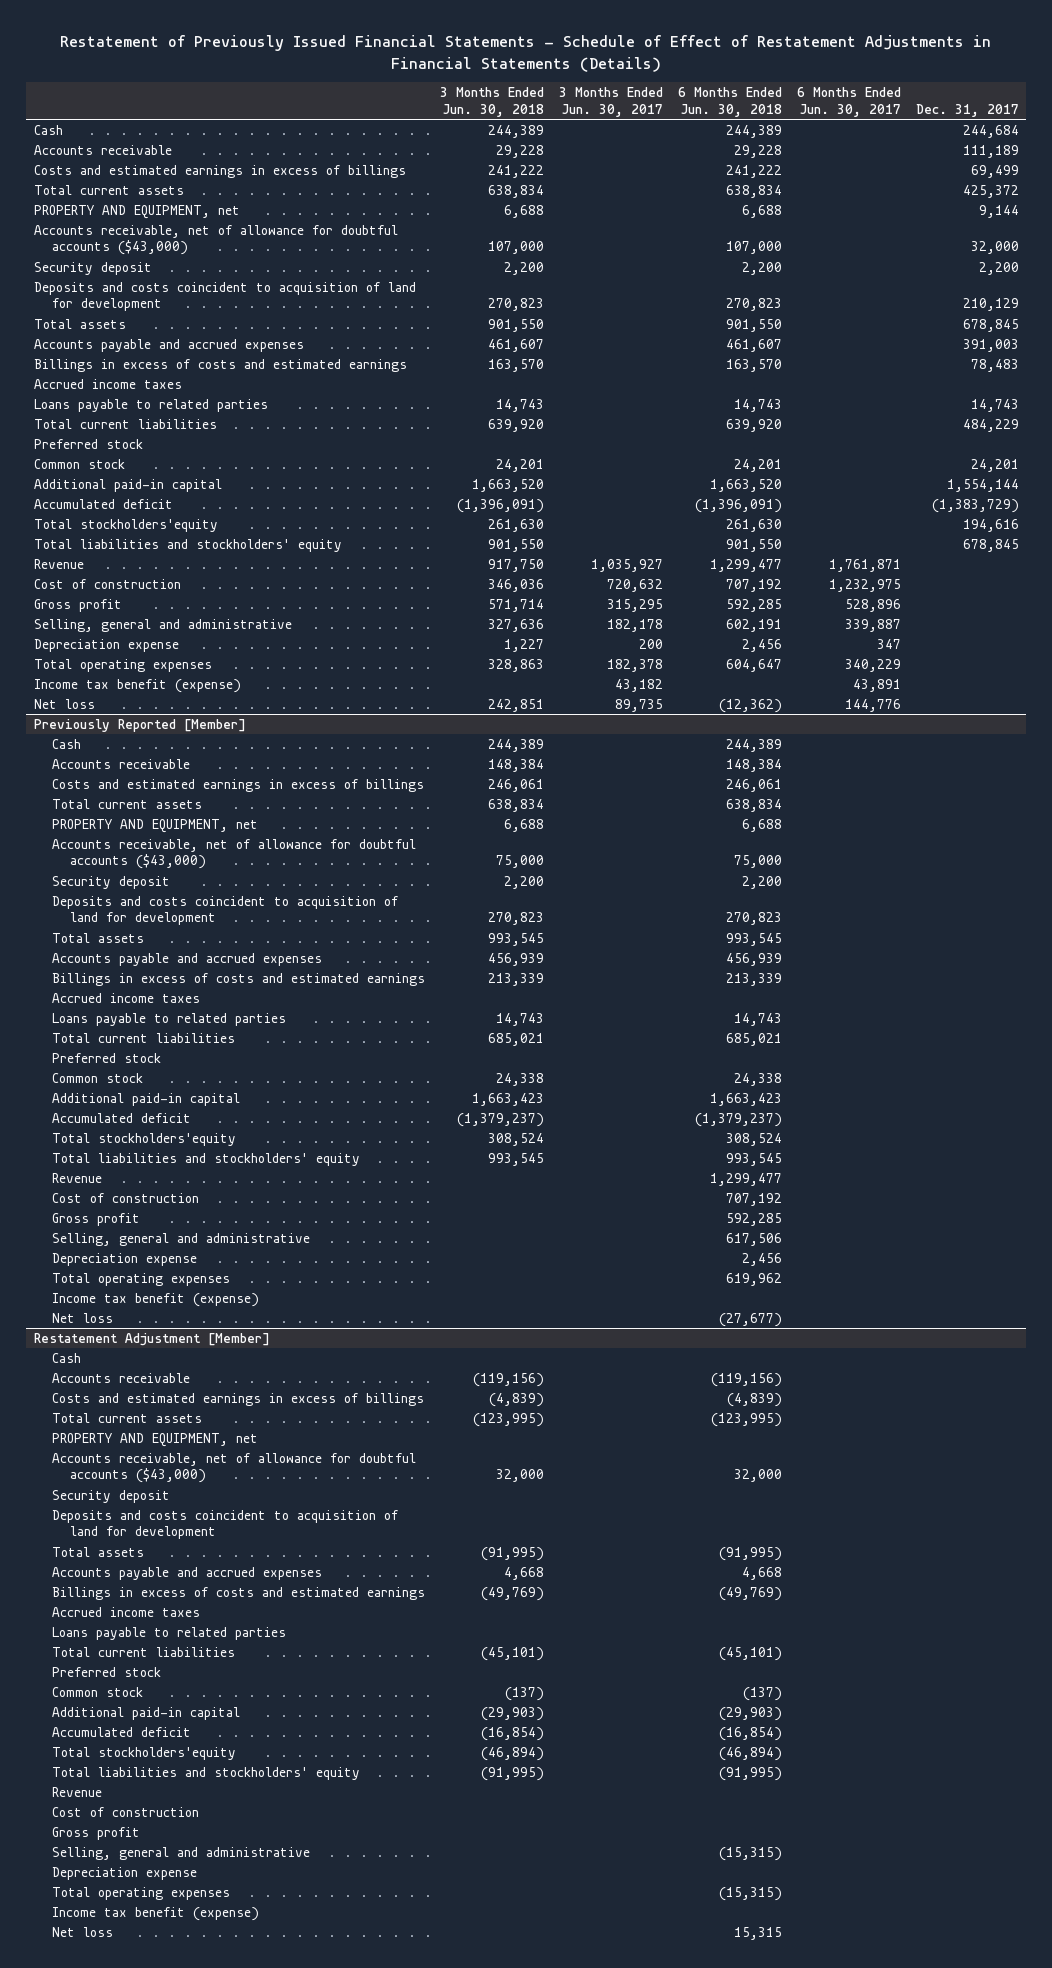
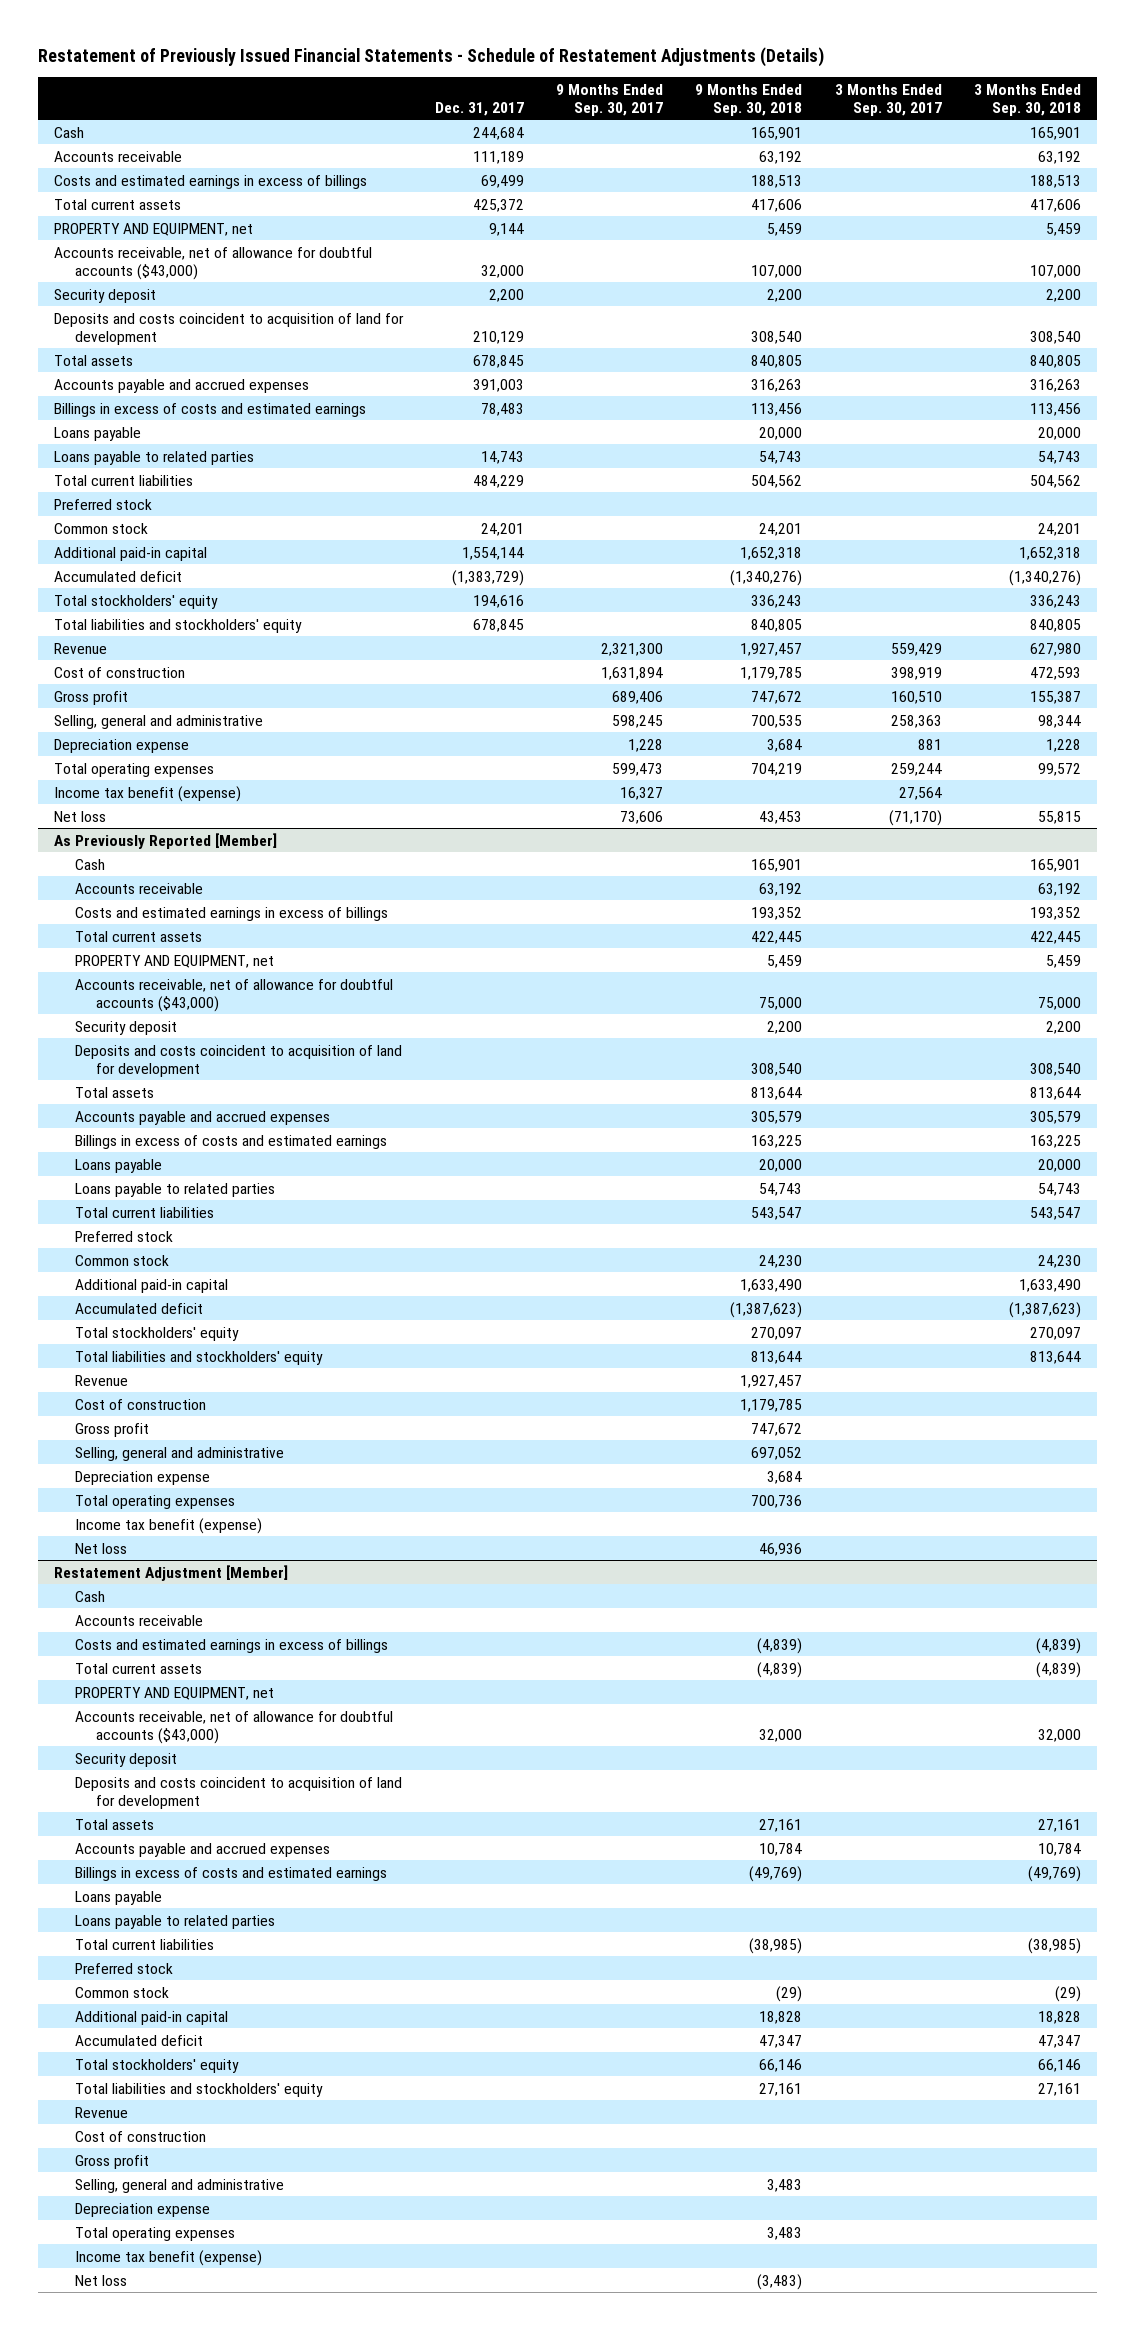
- Restatement of Previously Issued Financial Statements - Schedule of Effect of Restatement Adjustments in Financial Statements (Details)
+ Restatement of Previously Issued Financial Statements - Schedule of Restatement Adjustments (Details)
- | 3 Months Ended Jun. 30, 2018 | 3 Months Ended Jun. 30, 2017 | 6 Months Ended Jun. 30, 2018 | 6 Months Ended Jun. 30, 2017 | Dec. 31, 2017
+ | Dec. 31, 2017 | 9 Months Ended Sep. 30, 2017 | 9 Months Ended Sep. 30, 2018 | 3 Months Ended Sep. 30, 2017 | 3 Months Ended Sep. 30, 2018
- Accrued income taxes
+ Loans payable | | | 20,000 | | 20,000
- Total stockholders'equity | 261,630 | | 261,630 | | 194,616
+ Total stockholders' equity | 194,616 | | 336,243 | | 336,243
- Previously Reported [Member]
+ As Previously Reported [Member]
- Accrued income taxes
+ Loans payable | | | 20,000 | | 20,000
- Total stockholders'equity | 308,524 | | 308,524 | |
+ Total stockholders' equity | | | 270,097 | | 270,097
@ Restatement Adjustment [Member]
- Accrued income taxes
+ Loans payable
- Total stockholders'equity | (46,894) | | (46,894) | |
+ Total stockholders' equity | | | 66,146 | | 66,146

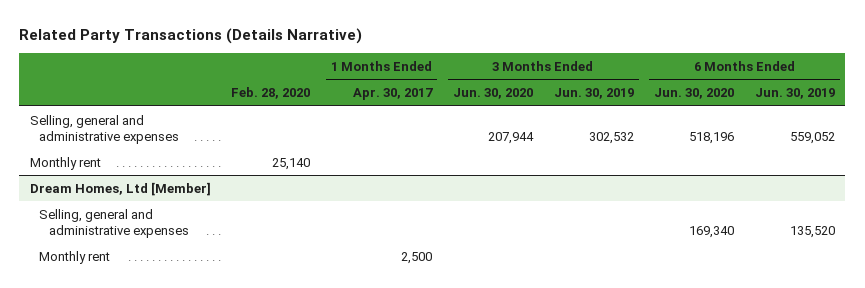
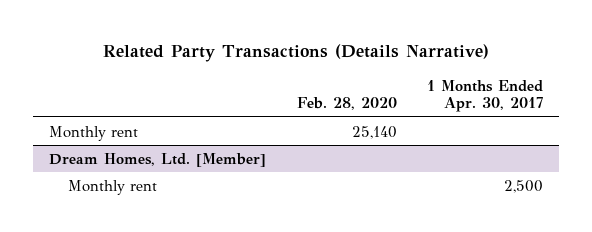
- | Feb. 28, 2020 | 1 Months Ended Apr. 30, 2017 | 3 Months Ended Jun. 30, 2020 | 3 Months Ended Jun. 30, 2019 | 6 Months Ended Jun. 30, 2020 | 6 Months Ended Jun. 30, 2019
+ | Feb. 28, 2020 | 1 Months Ended Apr. 30, 2017
- Selling, general and administrative expenses | | | 207,944 | 302,532 | 518,196 | 559,052
- Dream Homes, Ltd [Member]
- Selling, general and administrative expenses | | | | | 169,340 | 135,520
+ Dream Homes, Ltd. [Member]

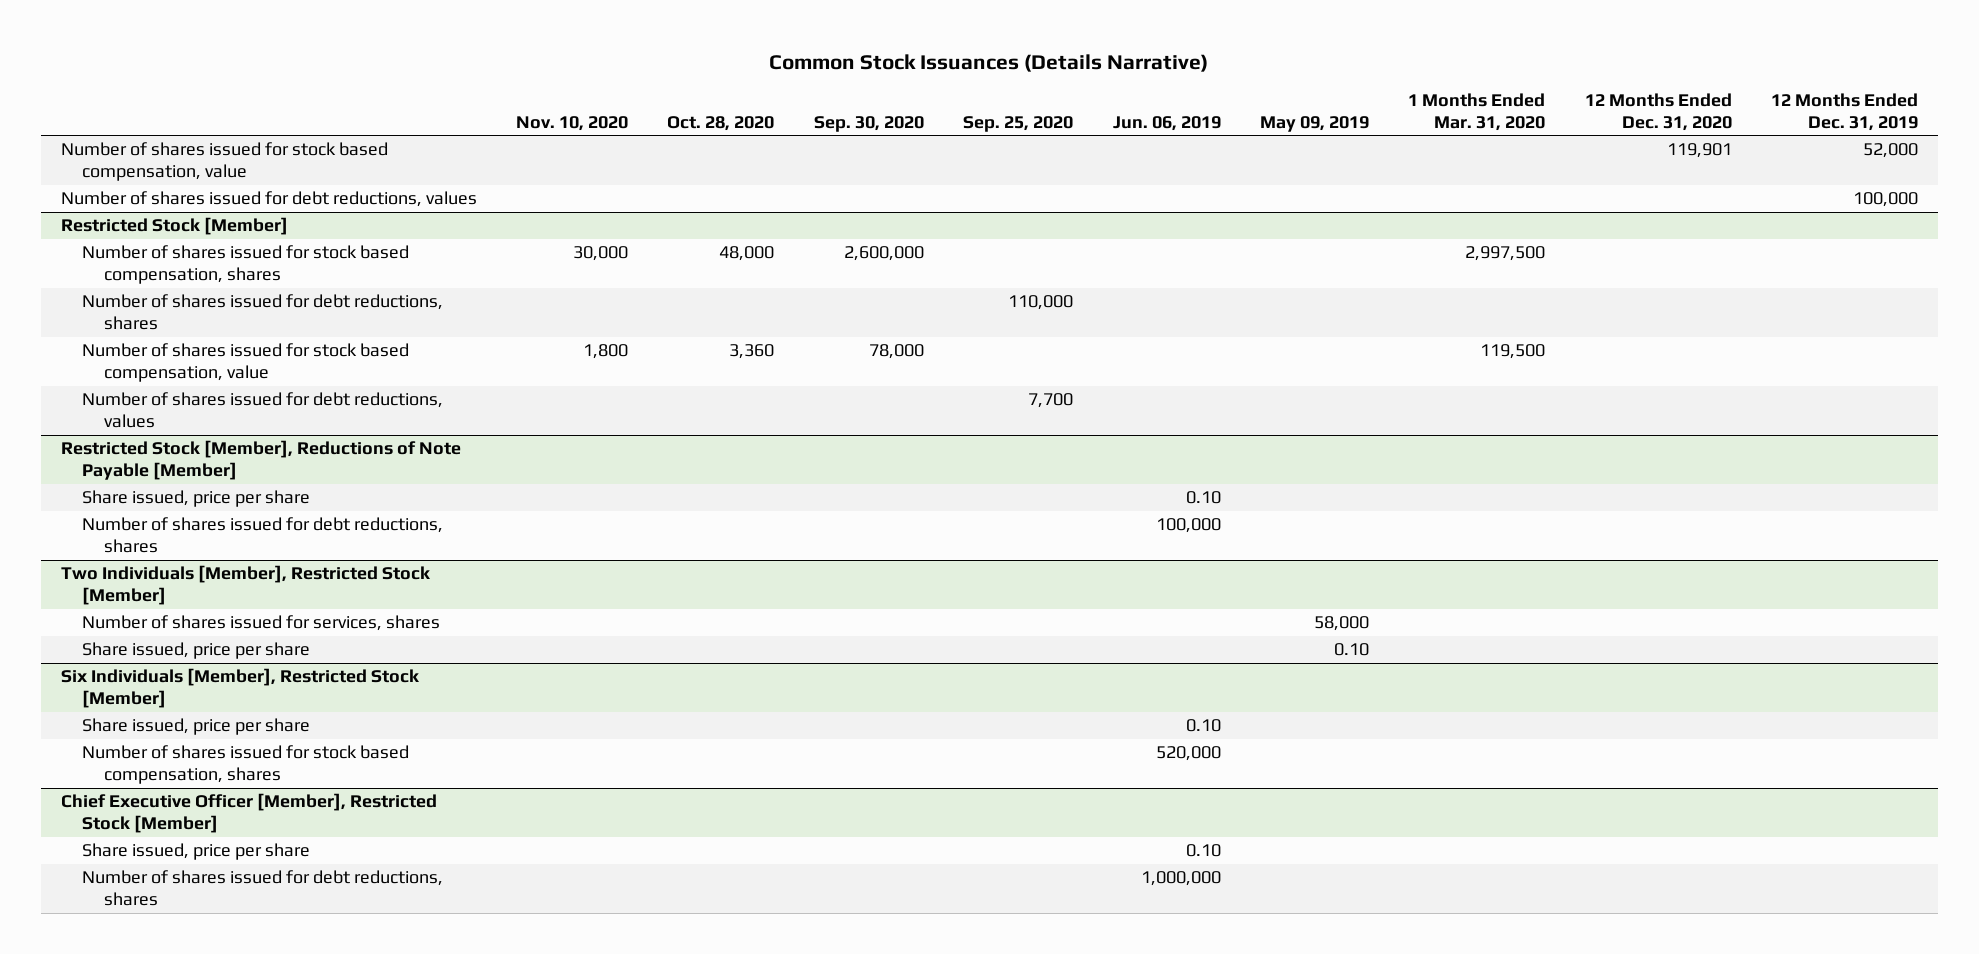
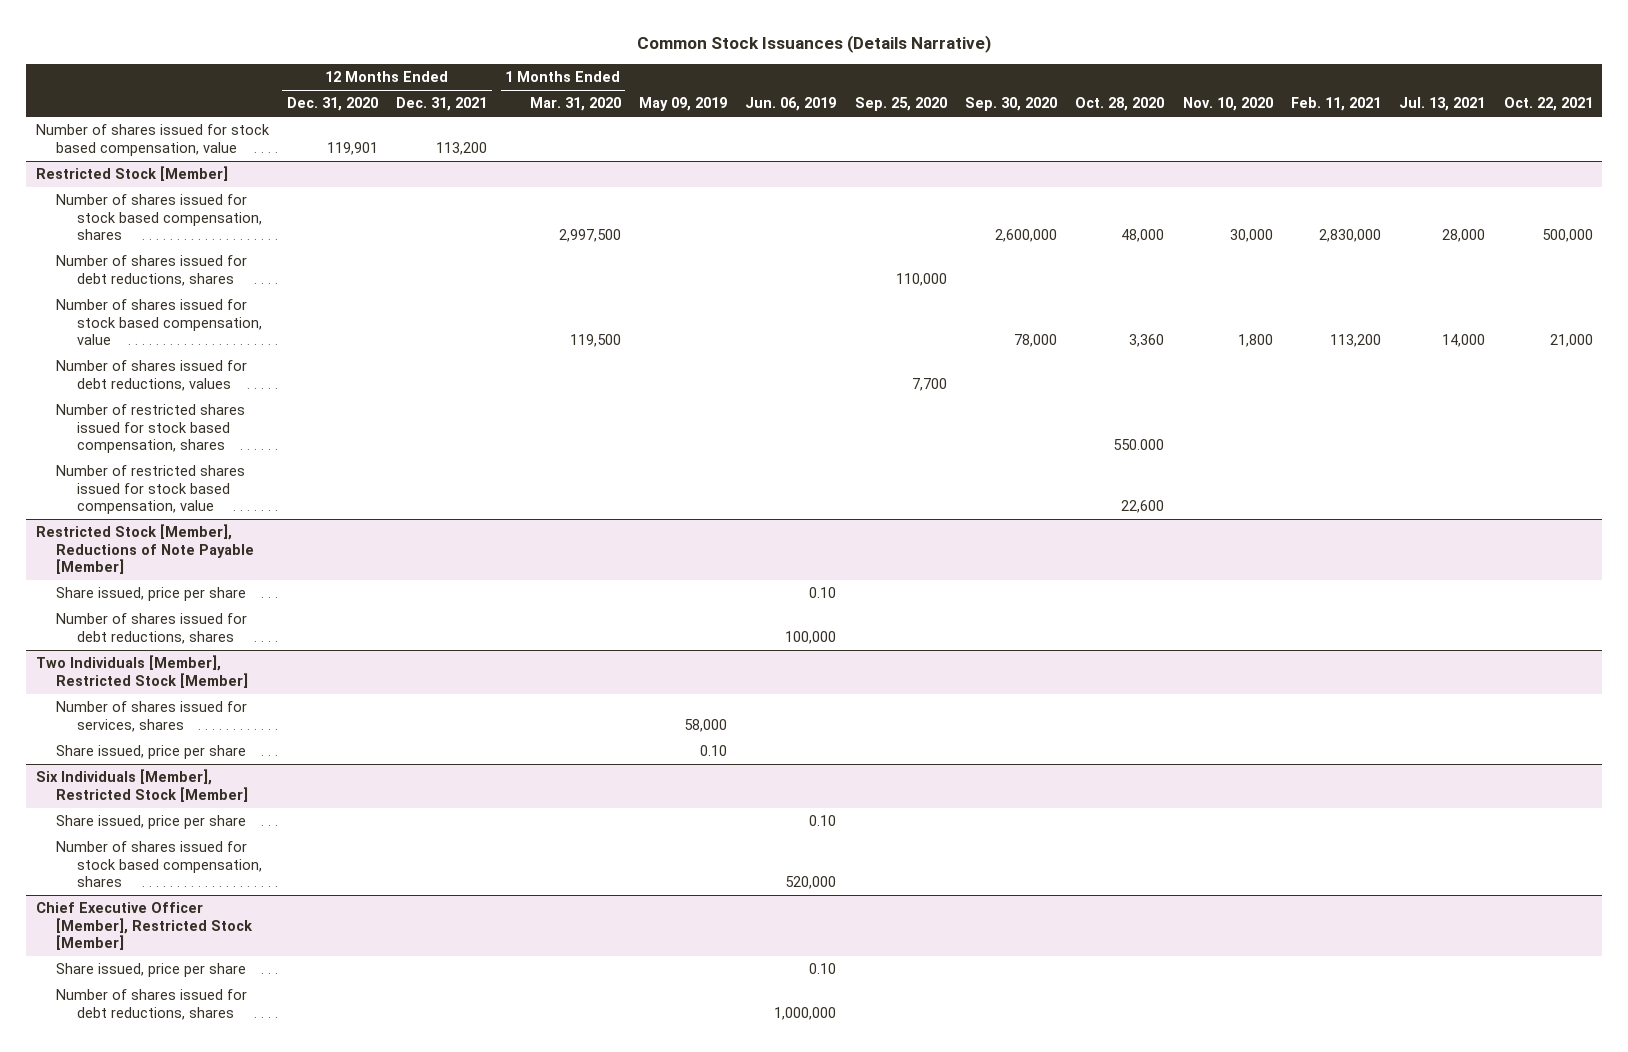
- | Nov. 10, 2020 | Oct. 28, 2020 | Sep. 30, 2020 | Sep. 25, 2020 | Jun. 06, 2019 | May 09, 2019 | 1 Months Ended Mar. 31, 2020 | 12 Months Ended Dec. 31, 2020 | 12 Months Ended Dec. 31, 2019
+ | 12 Months Ended Dec. 31, 2020 | 12 Months Ended Dec. 31, 2021 | 1 Months Ended Mar. 31, 2020 | May 09, 2019 | Jun. 06, 2019 | Sep. 25, 2020 | Sep. 30, 2020 | Oct. 28, 2020 | Nov. 10, 2020 | Feb. 11, 2021 | Jul. 13, 2021 | Oct. 22, 2021
- Number of shares issued for debt reductions, values | | | | | | | | | 100,000
@ Restricted Stock [Member]
+ Number of restricted shares issued for stock based compensation, shares | | | | | | | | 550.000 | | | |
+ Number of restricted shares issued for stock based compensation, value | | | | | | | | 22,600 | | | |

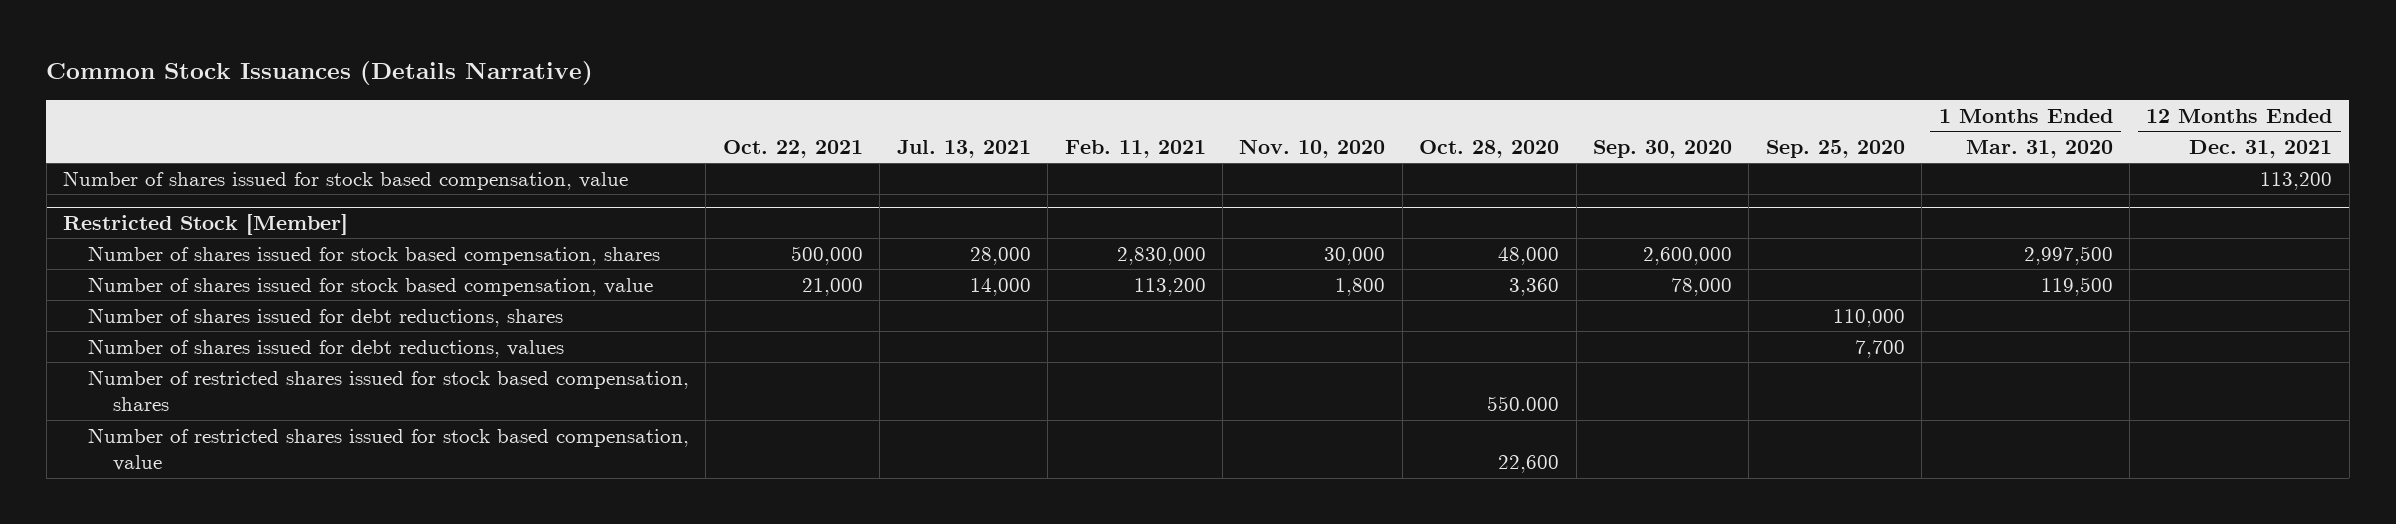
- | 12 Months Ended Dec. 31, 2020 | 12 Months Ended Dec. 31, 2021 | 1 Months Ended Mar. 31, 2020 | May 09, 2019 | Jun. 06, 2019 | Sep. 25, 2020 | Sep. 30, 2020 | Oct. 28, 2020 | Nov. 10, 2020 | Feb. 11, 2021 | Jul. 13, 2021 | Oct. 22, 2021
+ | Oct. 22, 2021 | Jul. 13, 2021 | Feb. 11, 2021 | Nov. 10, 2020 | Oct. 28, 2020 | Sep. 30, 2020 | Sep. 25, 2020 | 1 Months Ended Mar. 31, 2020 | 12 Months Ended Dec. 31, 2021
@ Restricted Stock [Member]
moved down: Number of shares issued for debt reductions, shares | | | | | | | 110,000 | |
- Restricted Stock [Member], Reductions of Note Payable [Member]
- Share issued, price per share | | | | | 0.10 | | | | | | |
- Number of shares issued for debt reductions, shares | | | | | 100,000 | | | | | | |
- Two Individuals [Member], Restricted Stock [Member]
- Number of shares issued for services, shares | | | | 58,000 | | | | | | | |
- Share issued, price per share | | | | 0.10 | | | | | | | |
- Six Individuals [Member], Restricted Stock [Member]
- Share issued, price per share | | | | | 0.10 | | | | | | |
- Number of shares issued for stock based compensation, shares | | | | | 520,000 | | | | | | |
- Chief Executive Officer [Member], Restricted Stock [Member]
- Share issued, price per share | | | | | 0.10 | | | | | | |
- Number of shares issued for debt reductions, shares | | | | | 1,000,000 | | | | | | |

